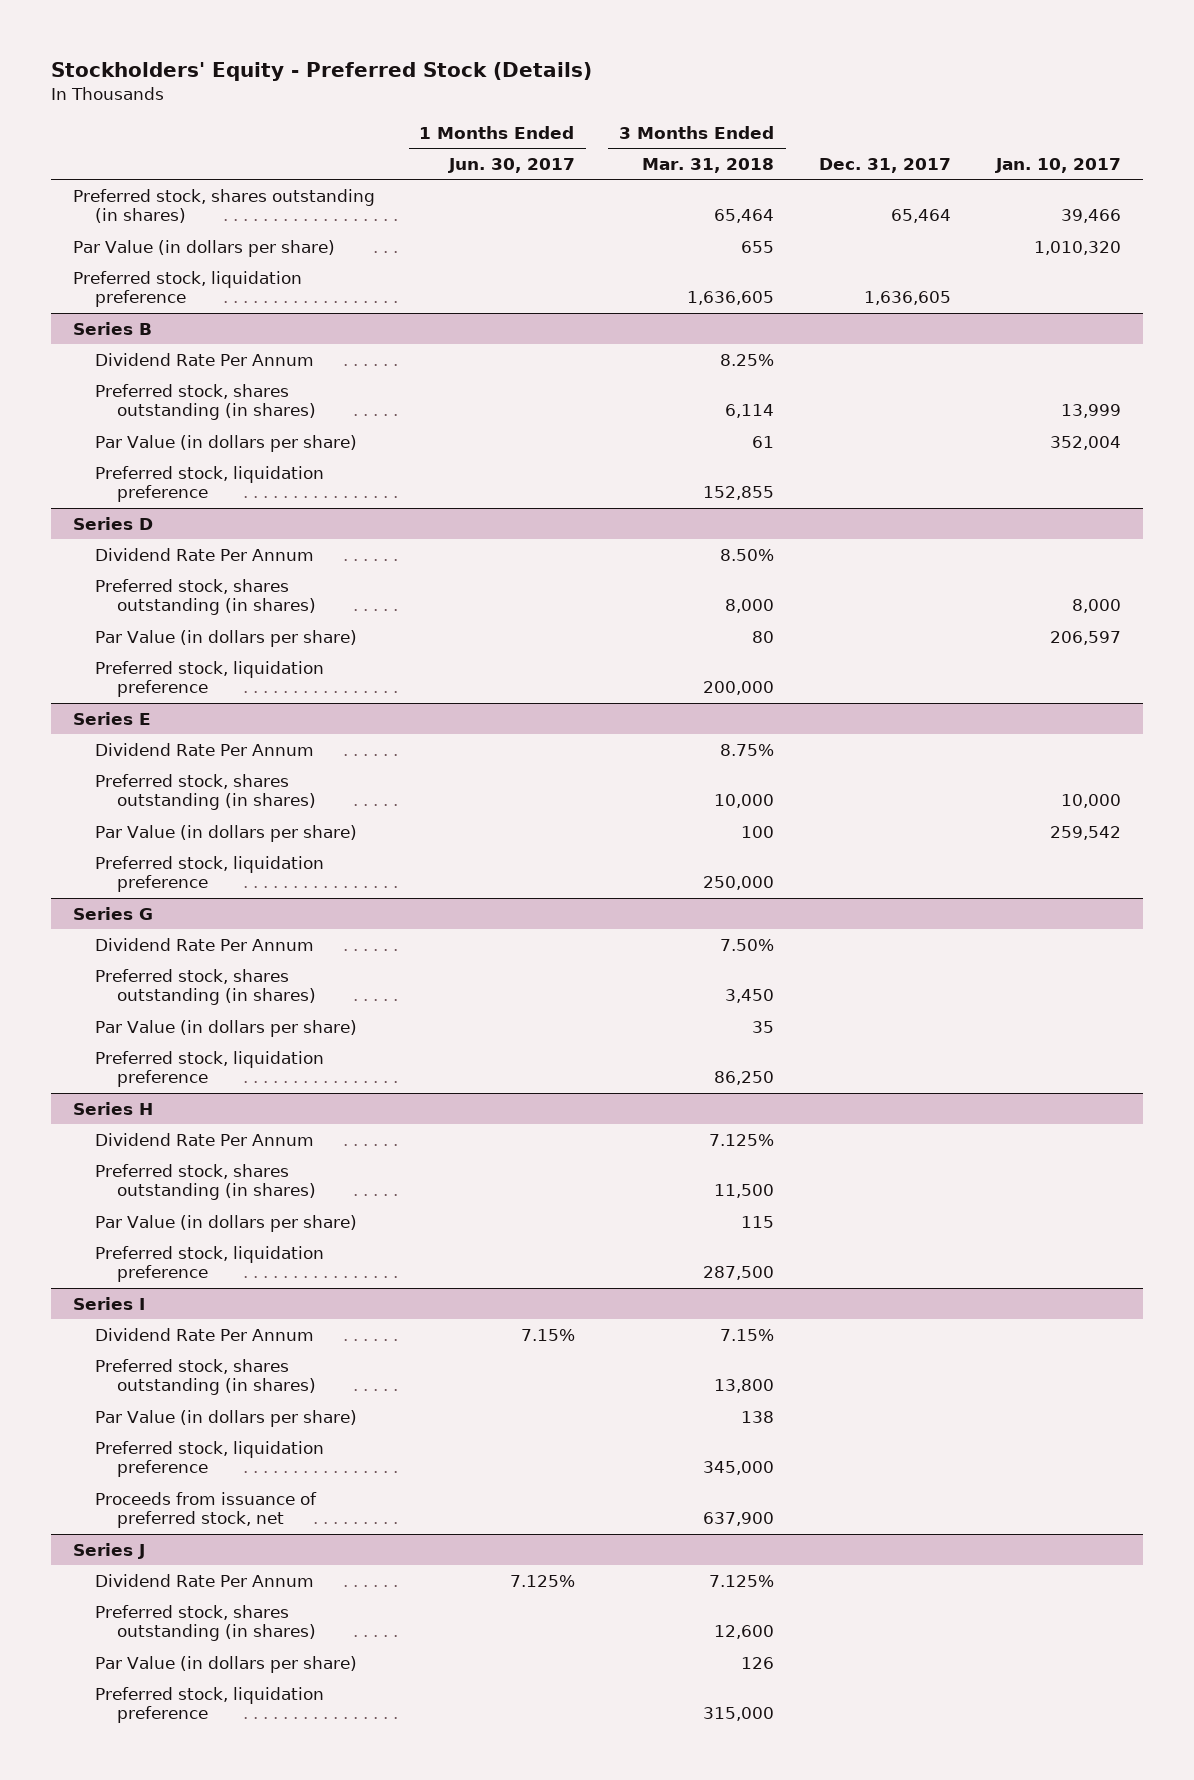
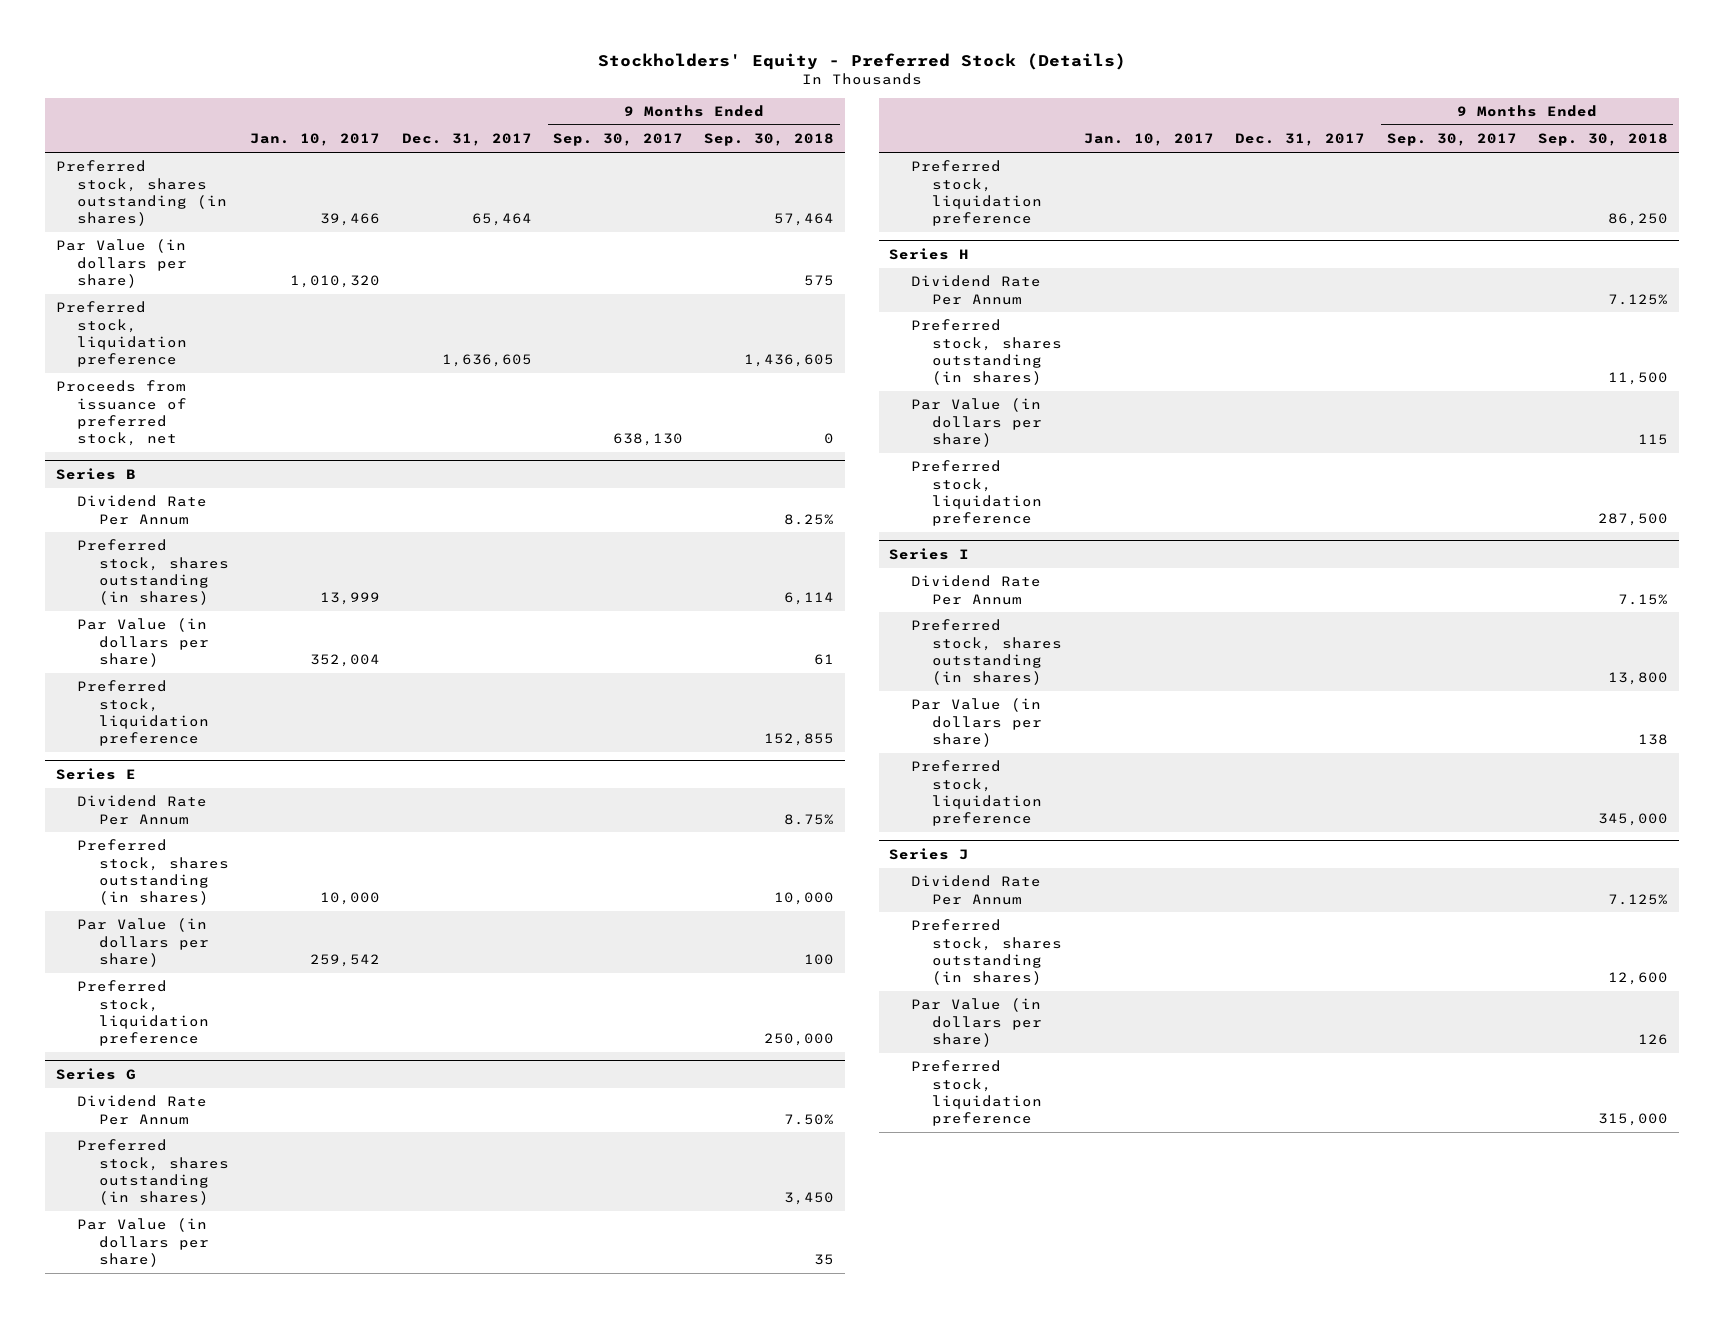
- | 1 Months Ended Jun. 30, 2017 | 3 Months Ended Mar. 31, 2018 | Dec. 31, 2017 | Jan. 10, 2017
+ | Jan. 10, 2017 | Dec. 31, 2017 | 9 Months Ended Sep. 30, 2017 | 9 Months Ended Sep. 30, 2018
+ Proceeds from issuance of preferred stock, net | | | 638,130 | 0
- Series D
- Dividend Rate Per Annum | | 8.50% | |
- Preferred stock, shares outstanding (in shares) | | 8,000 | | 8,000
- Par Value (in dollars per share) | | 80 | | 206,597
- Preferred stock, liquidation preference | | 200,000 | |
@ Series I
- Proceeds from issuance of preferred stock, net | | 637,900 | |

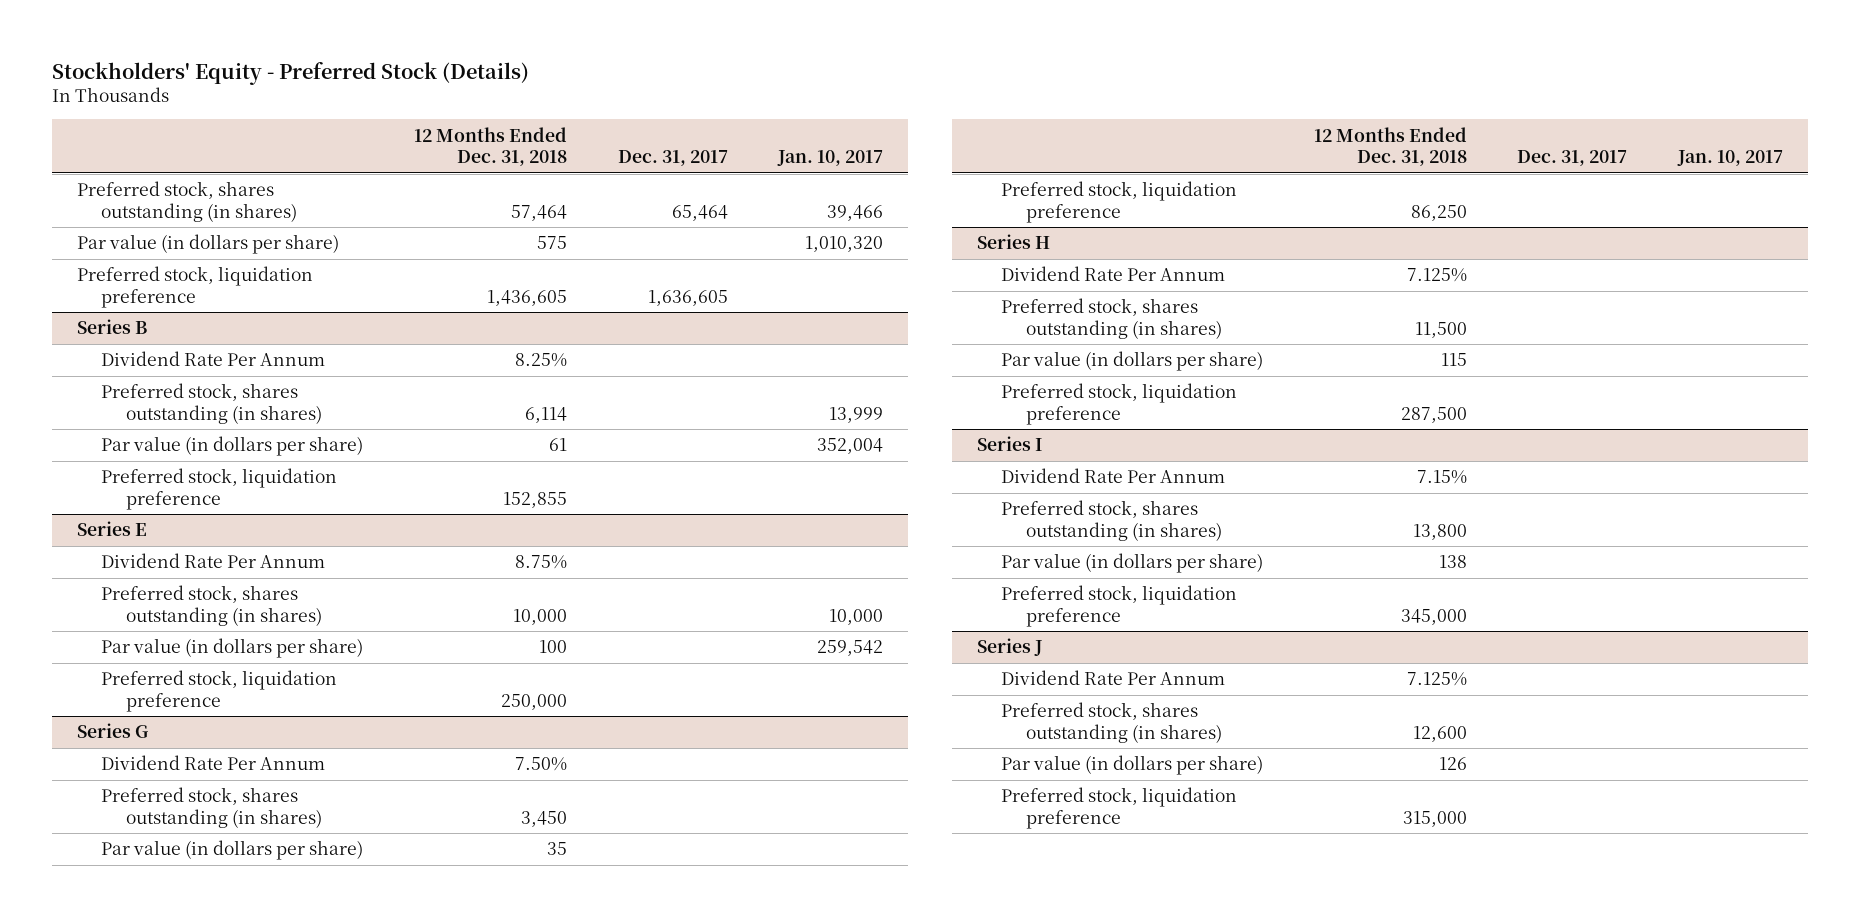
- | Jan. 10, 2017 | Dec. 31, 2017 | 9 Months Ended Sep. 30, 2017 | 9 Months Ended Sep. 30, 2018
+ | 12 Months Ended Dec. 31, 2018 | Dec. 31, 2017 | Jan. 10, 2017
- Par Value (in dollars per share) | 1,010,320 | | | 575
+ Par value (in dollars per share) | 575 | | 1,010,320
- Proceeds from issuance of preferred stock, net | | | 638,130 | 0
@ Series B
- Par Value (in dollars per share) | 352,004 | | | 61
+ Par value (in dollars per share) | 61 | | 352,004
@ Series E
- Par Value (in dollars per share) | 259,542 | | | 100
+ Par value (in dollars per share) | 100 | | 259,542
@ Series G
- Par Value (in dollars per share) | | | | 35
+ Par value (in dollars per share) | 35 | |
@ Series H
- Par Value (in dollars per share) | | | | 115
+ Par value (in dollars per share) | 115 | |
@ Series I
- Par Value (in dollars per share) | | | | 138
+ Par value (in dollars per share) | 138 | |
@ Series J
- Par Value (in dollars per share) | | | | 126
+ Par value (in dollars per share) | 126 | |

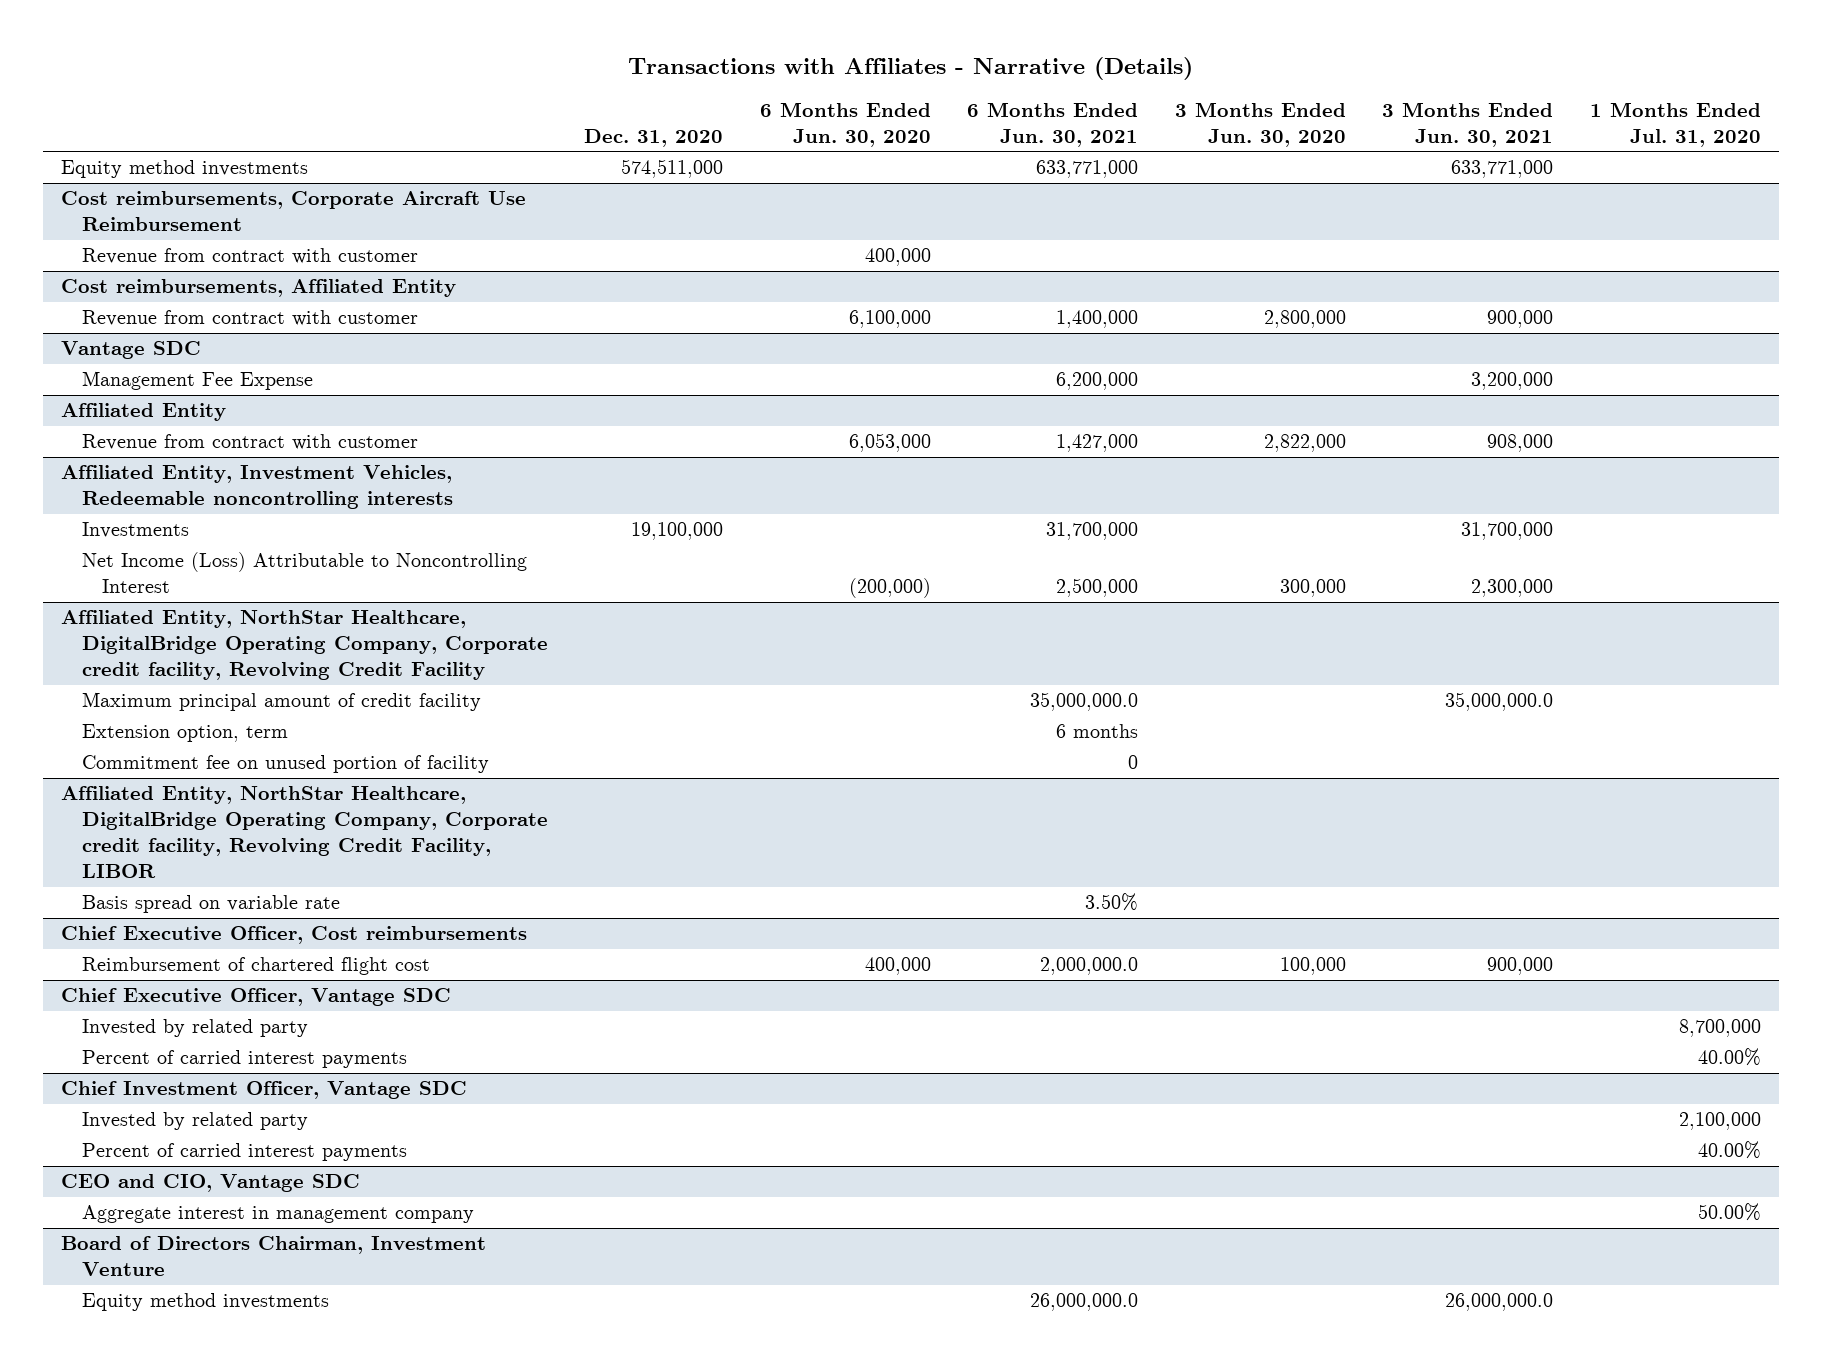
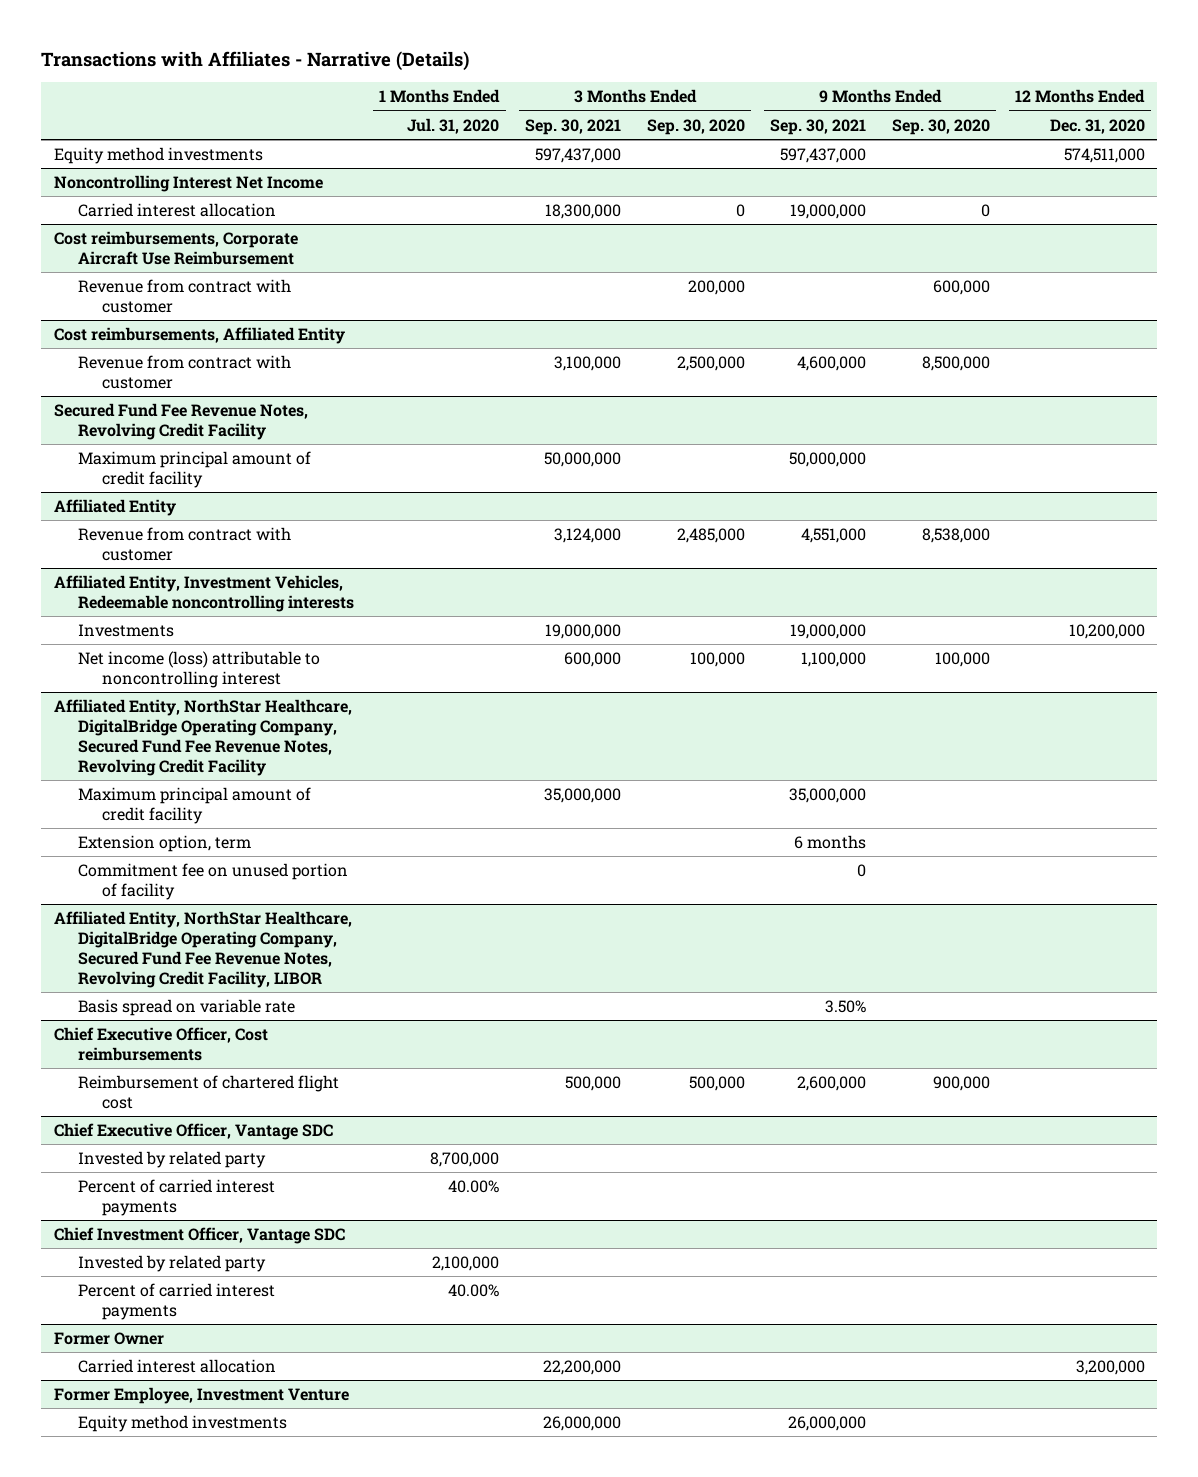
- | Dec. 31, 2020 | 6 Months Ended Jun. 30, 2020 | 6 Months Ended Jun. 30, 2021 | 3 Months Ended Jun. 30, 2020 | 3 Months Ended Jun. 30, 2021 | 1 Months Ended Jul. 31, 2020
+ | 1 Months Ended Jul. 31, 2020 | 3 Months Ended Sep. 30, 2021 | 3 Months Ended Sep. 30, 2020 | 9 Months Ended Sep. 30, 2021 | 9 Months Ended Sep. 30, 2020 | 12 Months Ended Dec. 31, 2020
+ Noncontrolling Interest Net Income
+ Carried interest allocation | | 18,300,000 | 0 | 19,000,000 | 0 |
- Vantage SDC
- Management Fee Expense | | | 6,200,000 | | 3,200,000 |
+ Secured Fund Fee Revenue Notes, Revolving Credit Facility
+ Maximum principal amount of credit facility | | 50,000,000 | | 50,000,000 | |
@ Affiliated Entity, Investment Vehicles, Redeemable noncontrolling interests
- Net Income (Loss) Attributable to Noncontrolling Interest | | (200,000) | 2,500,000 | 300,000 | 2,300,000 |
- Affiliated Entity, NorthStar Healthcare, DigitalBridge Operating Company, Corporate credit facility, Revolving Credit Facility
@ Affiliated Entity, Investment Vehicles, Redeemable noncontrolling interests
+ Net income (loss) attributable to noncontrolling interest | | 600,000 | 100,000 | 1,100,000 | 100,000 |
+ Affiliated Entity, NorthStar Healthcare, DigitalBridge Operating Company, Secured Fund Fee Revenue Notes, Revolving Credit Facility
- Affiliated Entity, NorthStar Healthcare, DigitalBridge Operating Company, Corporate credit facility, Revolving Credit Facility, LIBOR
+ Affiliated Entity, NorthStar Healthcare, DigitalBridge Operating Company, Secured Fund Fee Revenue Notes, Revolving Credit Facility, LIBOR
- CEO and CIO, Vantage SDC
- Aggregate interest in management company | | | | | | 50.00%
- Board of Directors Chairman, Investment Venture
- Equity method investments | | | 26,000,000.0 | | 26,000,000.0 |
+ Former Owner
+ Carried interest allocation | | 22,200,000 | | | | 3,200,000
+ Former Employee, Investment Venture
+ Equity method investments | | 26,000,000 | | 26,000,000 | |

